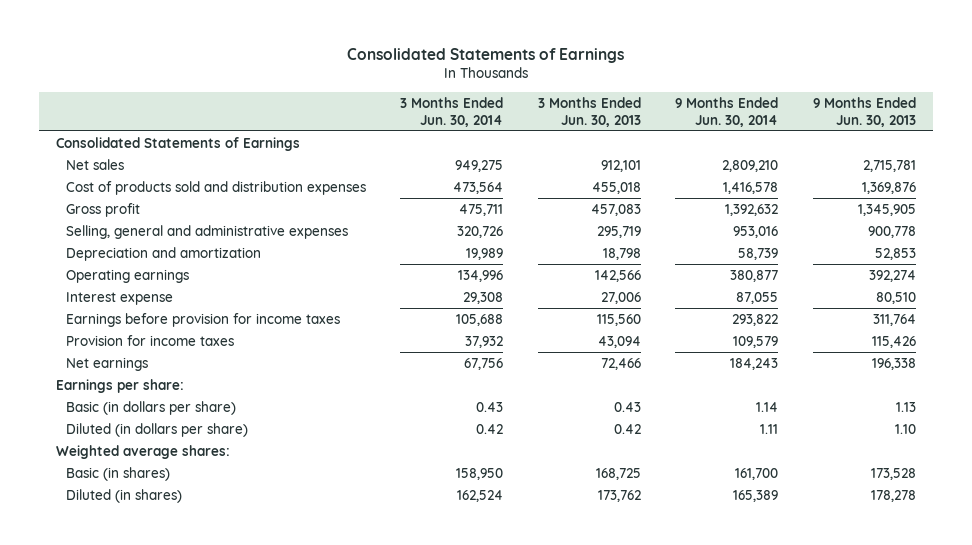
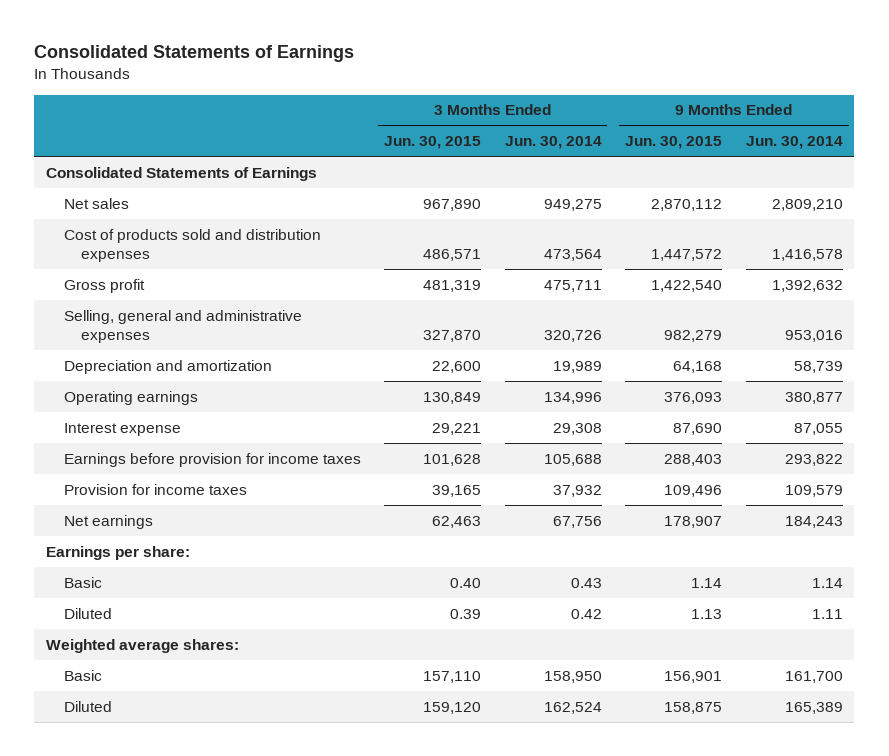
- | 3 Months Ended Jun. 30, 2014 | 3 Months Ended Jun. 30, 2013 | 9 Months Ended Jun. 30, 2014 | 9 Months Ended Jun. 30, 2013
+ | 3 Months Ended Jun. 30, 2015 | 3 Months Ended Jun. 30, 2014 | 9 Months Ended Jun. 30, 2015 | 9 Months Ended Jun. 30, 2014
- Basic (in dollars per share) | 0.43 | 0.43 | 1.14 | 1.13
- Diluted (in dollars per share) | 0.42 | 0.42 | 1.11 | 1.10
+ Basic | 0.40 | 0.43 | 1.14 | 1.14
+ Diluted | 0.39 | 0.42 | 1.13 | 1.11
- Basic (in shares) | 158,950 | 168,725 | 161,700 | 173,528
- Diluted (in shares) | 162,524 | 173,762 | 165,389 | 178,278
+ Basic | 157,110 | 158,950 | 156,901 | 161,700
+ Diluted | 159,120 | 162,524 | 158,875 | 165,389

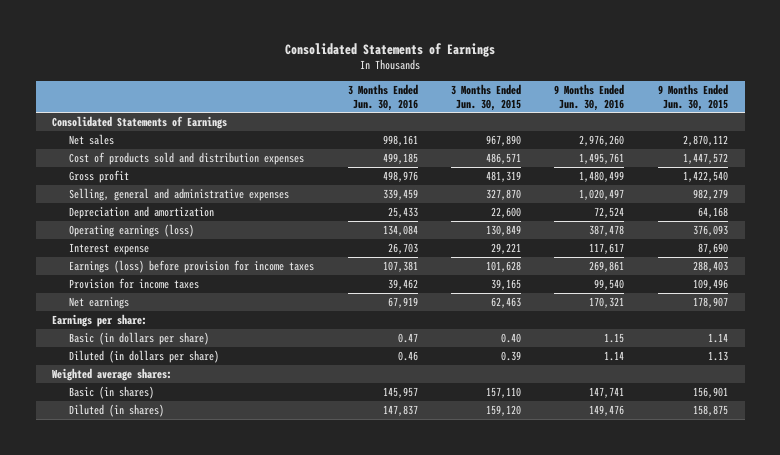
- | 3 Months Ended Jun. 30, 2015 | 3 Months Ended Jun. 30, 2014 | 9 Months Ended Jun. 30, 2015 | 9 Months Ended Jun. 30, 2014
+ | 3 Months Ended Jun. 30, 2016 | 3 Months Ended Jun. 30, 2015 | 9 Months Ended Jun. 30, 2016 | 9 Months Ended Jun. 30, 2015
- Operating earnings | 130,849 | 134,996 | 376,093 | 380,877
+ Operating earnings (loss) | 134,084 | 130,849 | 387,478 | 376,093
- Earnings before provision for income taxes | 101,628 | 105,688 | 288,403 | 293,822
+ Earnings (loss) before provision for income taxes | 107,381 | 101,628 | 269,861 | 288,403
- Basic | 0.40 | 0.43 | 1.14 | 1.14
- Diluted | 0.39 | 0.42 | 1.13 | 1.11
+ Basic (in dollars per share) | 0.47 | 0.40 | 1.15 | 1.14
+ Diluted (in dollars per share) | 0.46 | 0.39 | 1.14 | 1.13
- Basic | 157,110 | 158,950 | 156,901 | 161,700
- Diluted | 159,120 | 162,524 | 158,875 | 165,389
+ Basic (in shares) | 145,957 | 157,110 | 147,741 | 156,901
+ Diluted (in shares) | 147,837 | 159,120 | 149,476 | 158,875

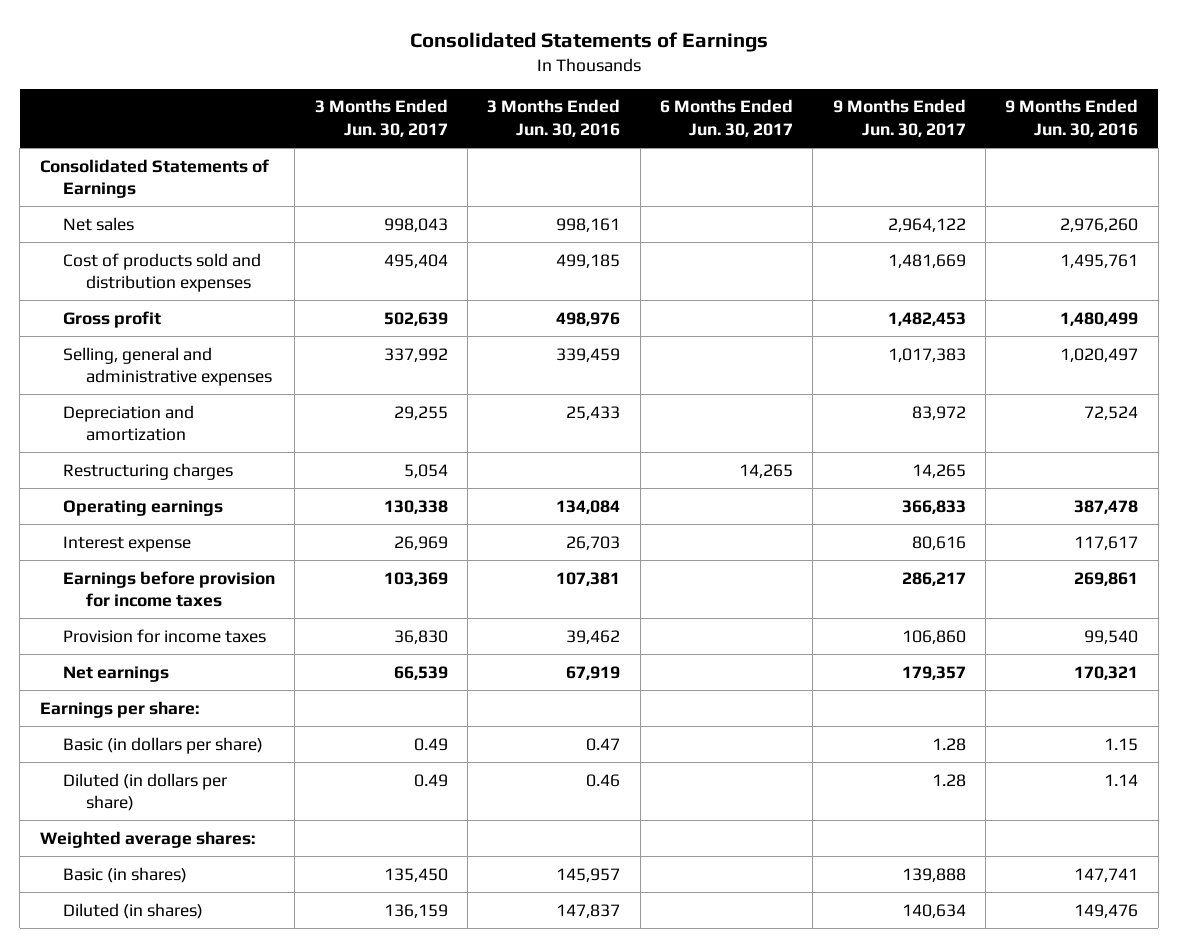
- | 3 Months Ended Jun. 30, 2016 | 3 Months Ended Jun. 30, 2015 | 9 Months Ended Jun. 30, 2016 | 9 Months Ended Jun. 30, 2015
+ | 3 Months Ended Jun. 30, 2017 | 3 Months Ended Jun. 30, 2016 | 6 Months Ended Jun. 30, 2017 | 9 Months Ended Jun. 30, 2017 | 9 Months Ended Jun. 30, 2016
- Operating earnings (loss) | 134,084 | 130,849 | 387,478 | 376,093
+ Restructuring charges | 5,054 | | 14,265 | 14,265 |
+ Operating earnings | 130,338 | 134,084 | | 366,833 | 387,478
- Earnings (loss) before provision for income taxes | 107,381 | 101,628 | 269,861 | 288,403
+ Earnings before provision for income taxes | 103,369 | 107,381 | | 286,217 | 269,861

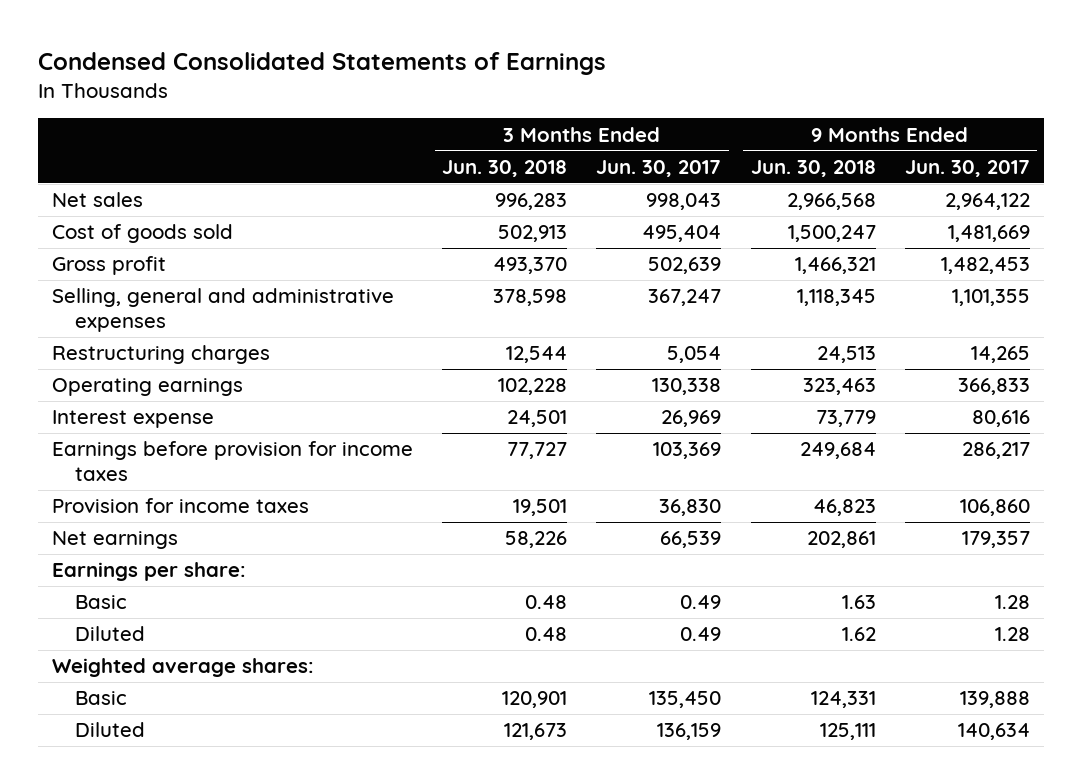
- Consolidated Statements of Earnings
+ Condensed Consolidated Statements of Earnings
- | 3 Months Ended Jun. 30, 2017 | 3 Months Ended Jun. 30, 2016 | 6 Months Ended Jun. 30, 2017 | 9 Months Ended Jun. 30, 2017 | 9 Months Ended Jun. 30, 2016
+ | 3 Months Ended Jun. 30, 2018 | 3 Months Ended Jun. 30, 2017 | 9 Months Ended Jun. 30, 2018 | 9 Months Ended Jun. 30, 2017
- Consolidated Statements of Earnings
- Cost of products sold and distribution expenses | 495,404 | 499,185 | | 1,481,669 | 1,495,761
+ Cost of goods sold | 502,913 | 495,404 | 1,500,247 | 1,481,669
- Selling, general and administrative expenses | 337,992 | 339,459 | | 1,017,383 | 1,020,497
- Depreciation and amortization | 29,255 | 25,433 | | 83,972 | 72,524
+ Selling, general and administrative expenses | 378,598 | 367,247 | 1,118,345 | 1,101,355
- Basic (in dollars per share) | 0.49 | 0.47 | | 1.28 | 1.15
- Diluted (in dollars per share) | 0.49 | 0.46 | | 1.28 | 1.14
+ Basic | 0.48 | 0.49 | 1.63 | 1.28
+ Diluted | 0.48 | 0.49 | 1.62 | 1.28
- Basic (in shares) | 135,450 | 145,957 | | 139,888 | 147,741
- Diluted (in shares) | 136,159 | 147,837 | | 140,634 | 149,476
+ Basic | 120,901 | 135,450 | 124,331 | 139,888
+ Diluted | 121,673 | 136,159 | 125,111 | 140,634

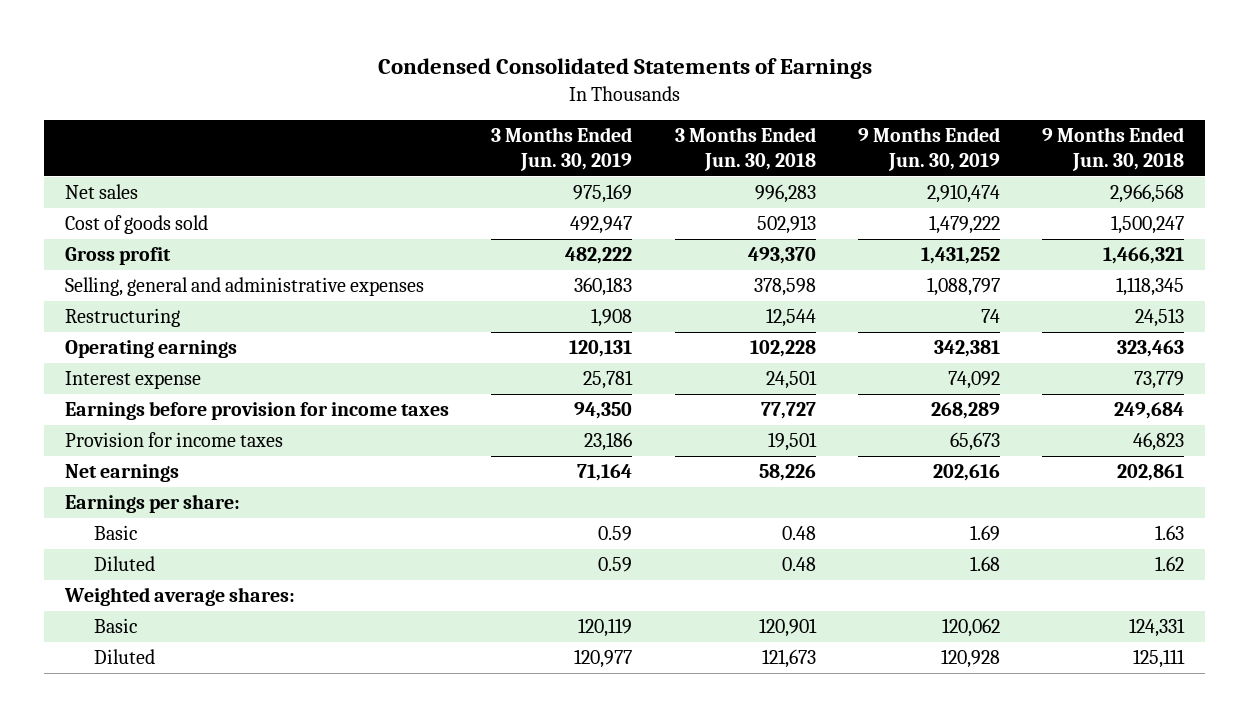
- | 3 Months Ended Jun. 30, 2018 | 3 Months Ended Jun. 30, 2017 | 9 Months Ended Jun. 30, 2018 | 9 Months Ended Jun. 30, 2017
+ | 3 Months Ended Jun. 30, 2019 | 3 Months Ended Jun. 30, 2018 | 9 Months Ended Jun. 30, 2019 | 9 Months Ended Jun. 30, 2018
- Restructuring charges | 12,544 | 5,054 | 24,513 | 14,265
+ Restructuring | 1,908 | 12,544 | 74 | 24,513

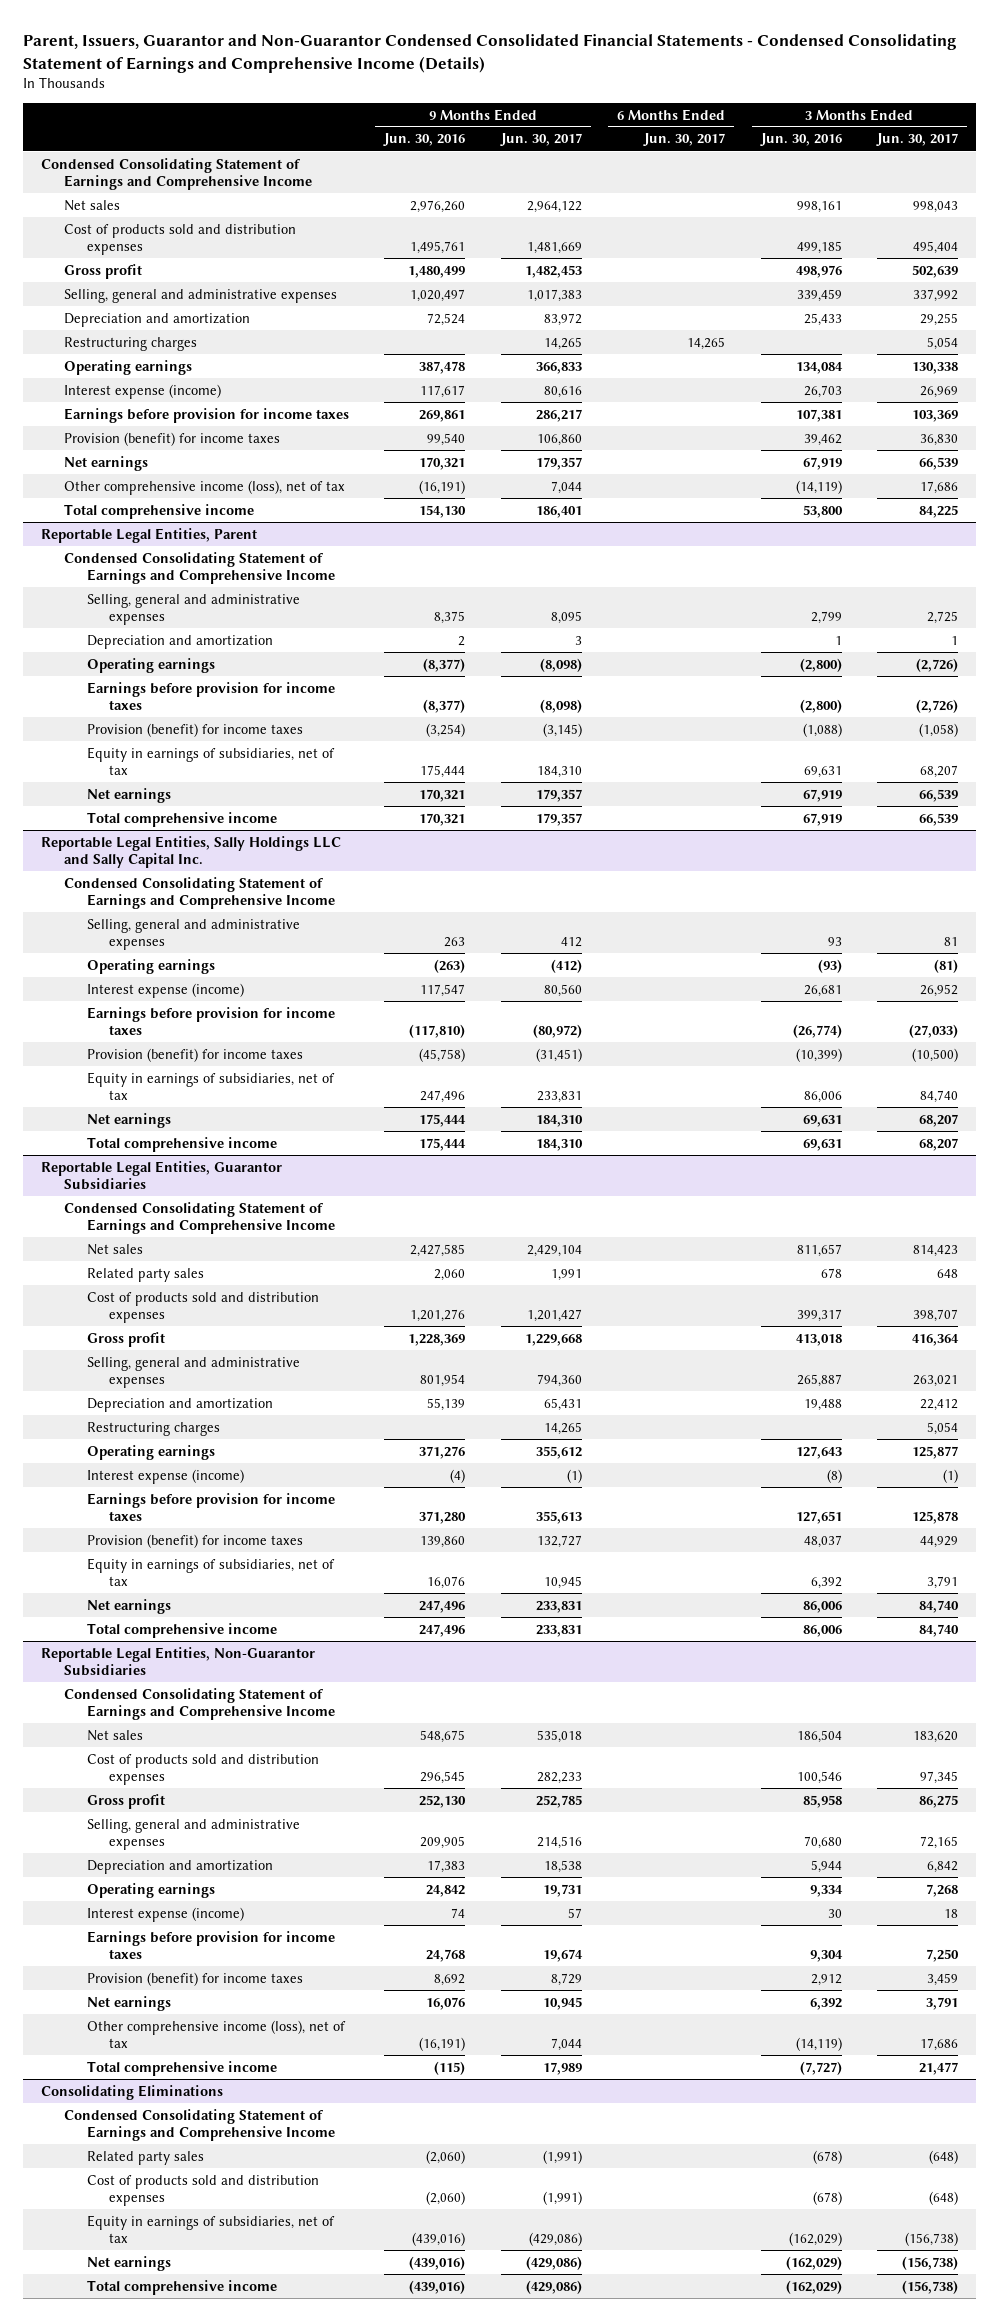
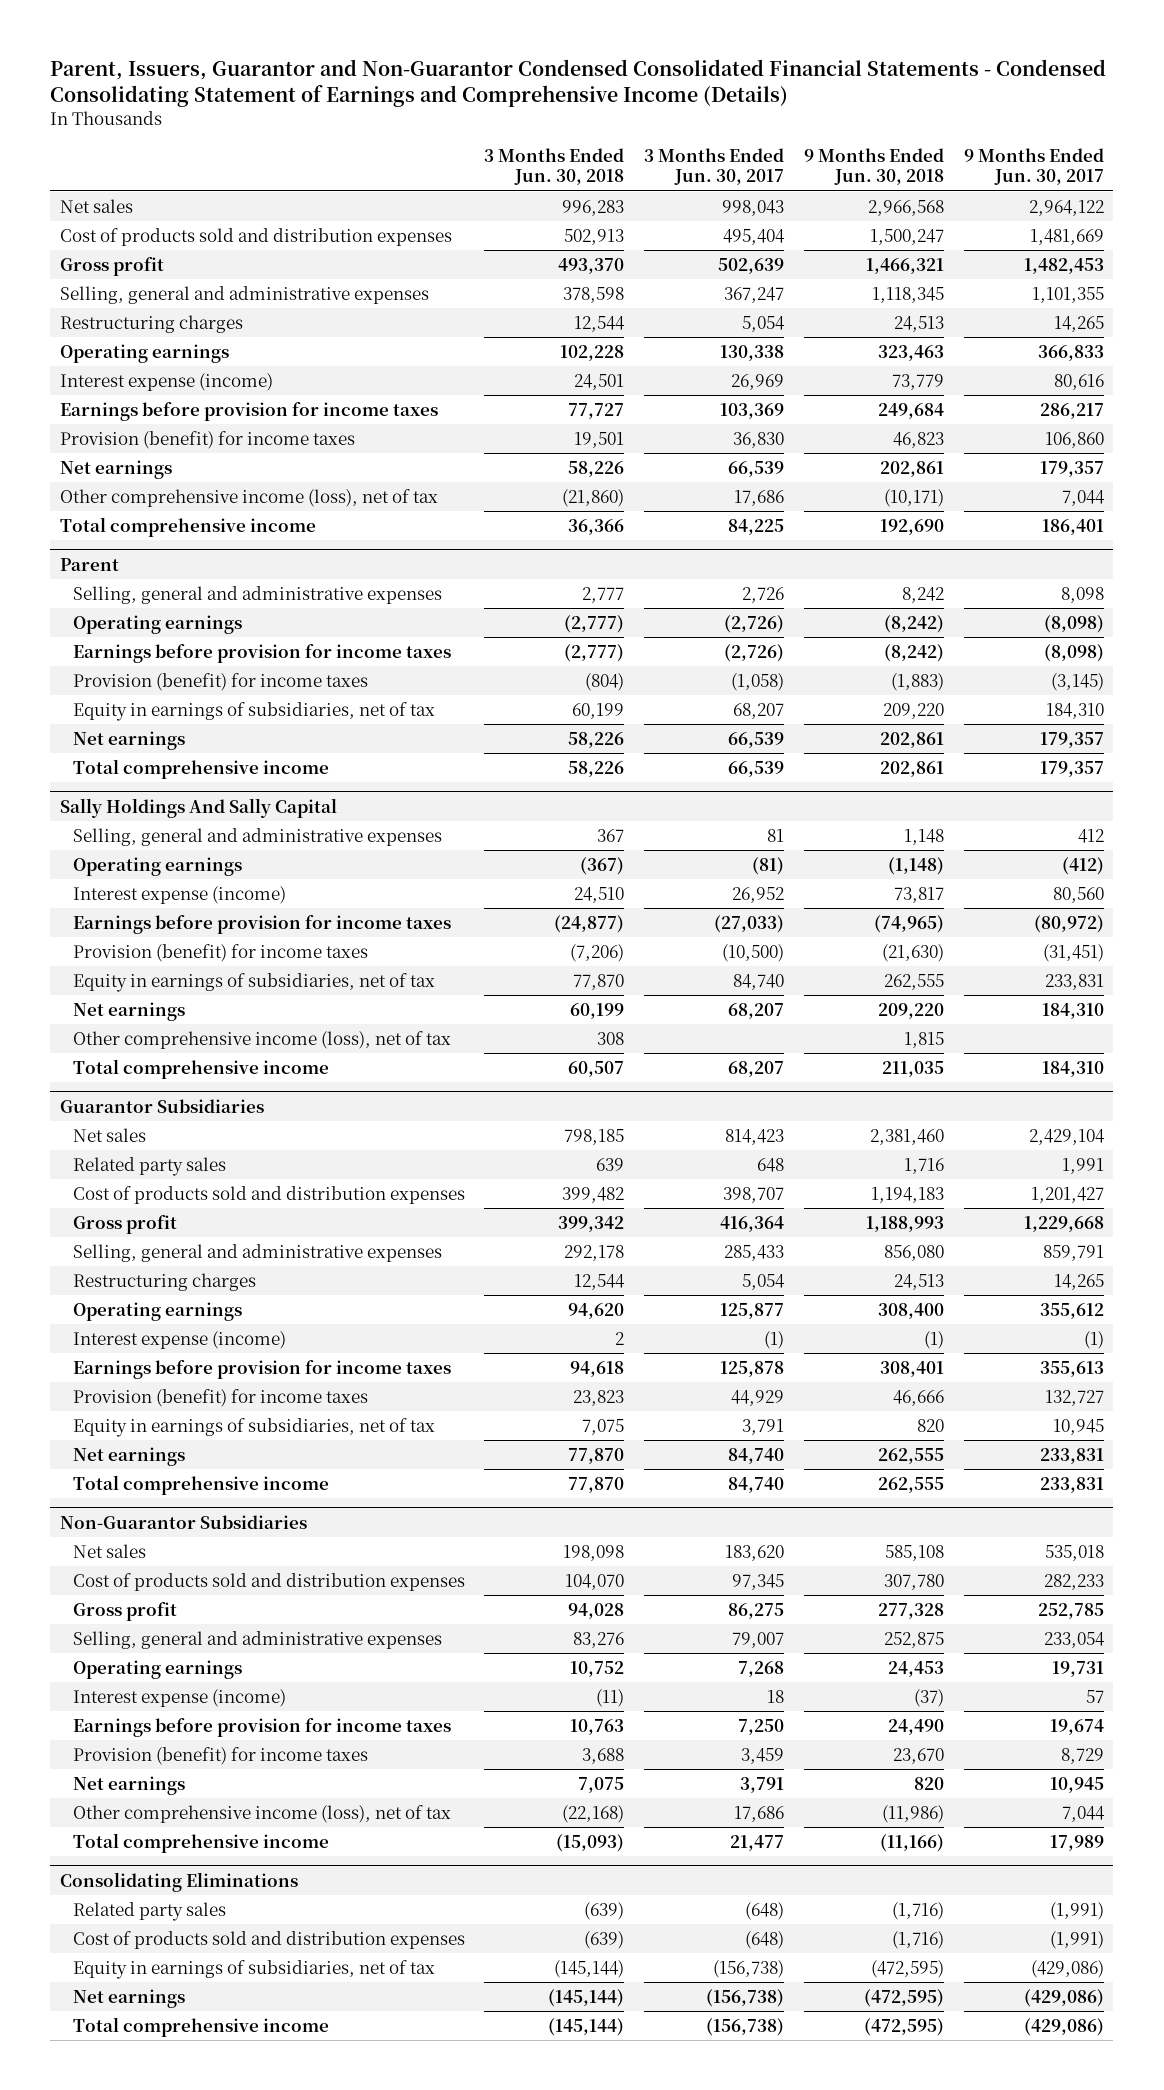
- | 9 Months Ended Jun. 30, 2016 | 9 Months Ended Jun. 30, 2017 | 6 Months Ended Jun. 30, 2017 | 3 Months Ended Jun. 30, 2016 | 3 Months Ended Jun. 30, 2017
+ | 3 Months Ended Jun. 30, 2018 | 3 Months Ended Jun. 30, 2017 | 9 Months Ended Jun. 30, 2018 | 9 Months Ended Jun. 30, 2017
- Condensed Consolidating Statement of Earnings and Comprehensive Income
- Selling, general and administrative expenses | 1,020,497 | 1,017,383 | | 339,459 | 337,992
- Depreciation and amortization | 72,524 | 83,972 | | 25,433 | 29,255
+ Selling, general and administrative expenses | 378,598 | 367,247 | 1,118,345 | 1,101,355
- Reportable Legal Entities, Parent
- Condensed Consolidating Statement of Earnings and Comprehensive Income
- Selling, general and administrative expenses | 8,375 | 8,095 | | 2,799 | 2,725
- Depreciation and amortization | 2 | 3 | | 1 | 1
+ Parent
+ Selling, general and administrative expenses | 2,777 | 2,726 | 8,242 | 8,098
- Reportable Legal Entities, Sally Holdings LLC and Sally Capital Inc.
- Condensed Consolidating Statement of Earnings and Comprehensive Income
+ Sally Holdings And Sally Capital
+ Other comprehensive income (loss), net of tax | 308 | | 1,815 |
- Reportable Legal Entities, Guarantor Subsidiaries
- Condensed Consolidating Statement of Earnings and Comprehensive Income
+ Guarantor Subsidiaries
- Selling, general and administrative expenses | 801,954 | 794,360 | | 265,887 | 263,021
- Depreciation and amortization | 55,139 | 65,431 | | 19,488 | 22,412
+ Selling, general and administrative expenses | 292,178 | 285,433 | 856,080 | 859,791
- Reportable Legal Entities, Non-Guarantor Subsidiaries
- Condensed Consolidating Statement of Earnings and Comprehensive Income
+ Non-Guarantor Subsidiaries
- Selling, general and administrative expenses | 209,905 | 214,516 | | 70,680 | 72,165
- Depreciation and amortization | 17,383 | 18,538 | | 5,944 | 6,842
+ Selling, general and administrative expenses | 83,276 | 79,007 | 252,875 | 233,054
@ Consolidating Eliminations
- Condensed Consolidating Statement of Earnings and Comprehensive Income

